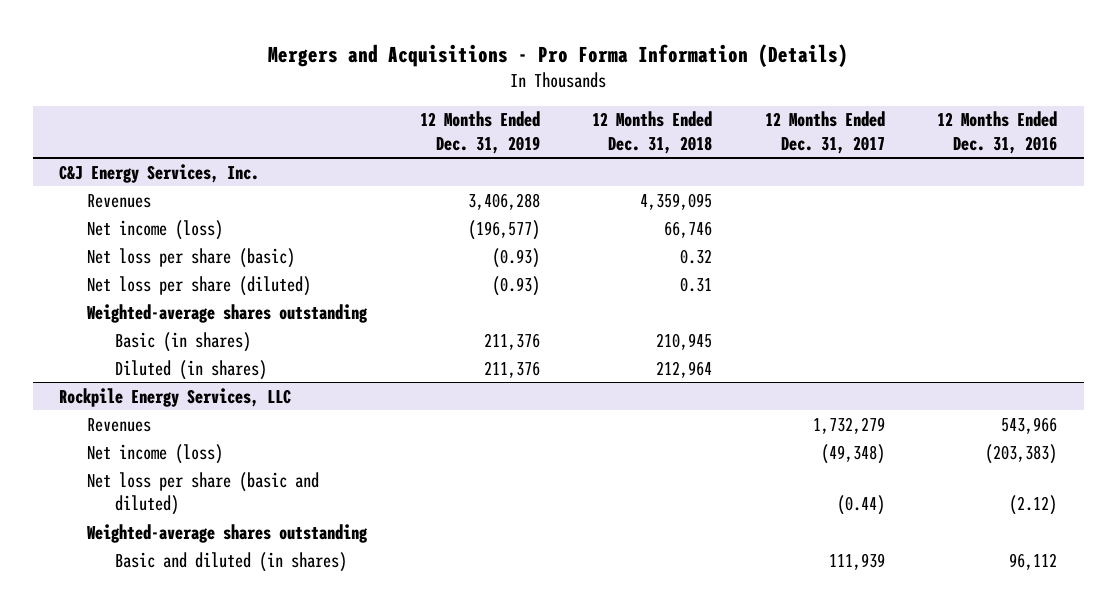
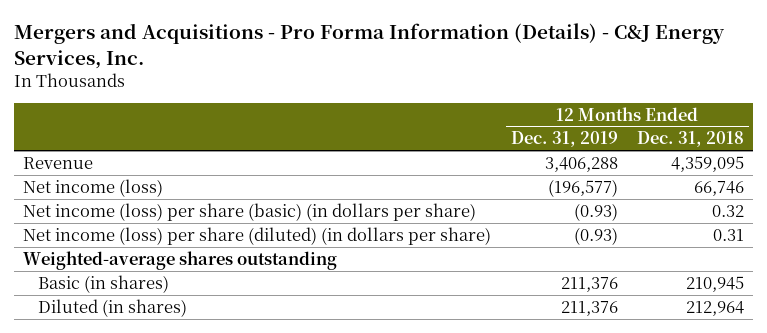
- Mergers and Acquisitions - Pro Forma Information (Details)
+ Mergers and Acquisitions - Pro Forma Information (Details) - C&J Energy Services, Inc.
- | 12 Months Ended Dec. 31, 2019 | 12 Months Ended Dec. 31, 2018 | 12 Months Ended Dec. 31, 2017 | 12 Months Ended Dec. 31, 2016
+ | 12 Months Ended Dec. 31, 2019 | 12 Months Ended Dec. 31, 2018
- C&J Energy Services, Inc.
- Revenues | 3,406,288 | 4,359,095 | |
+ Revenue | 3,406,288 | 4,359,095
- Net loss per share (basic) | (0.93) | 0.32 | |
- Net loss per share (diluted) | (0.93) | 0.31 | |
+ Net income (loss) per share (basic) (in dollars per share) | (0.93) | 0.32
+ Net income (loss) per share (diluted) (in dollars per share) | (0.93) | 0.31
- Rockpile Energy Services, LLC
- Revenues | | | 1,732,279 | 543,966
- Net income (loss) | | | (49,348) | (203,383)
- Net loss per share (basic and diluted) | | | (0.44) | (2.12)
- Weighted-average shares outstanding
- Basic and diluted (in shares) | | | 111,939 | 96,112

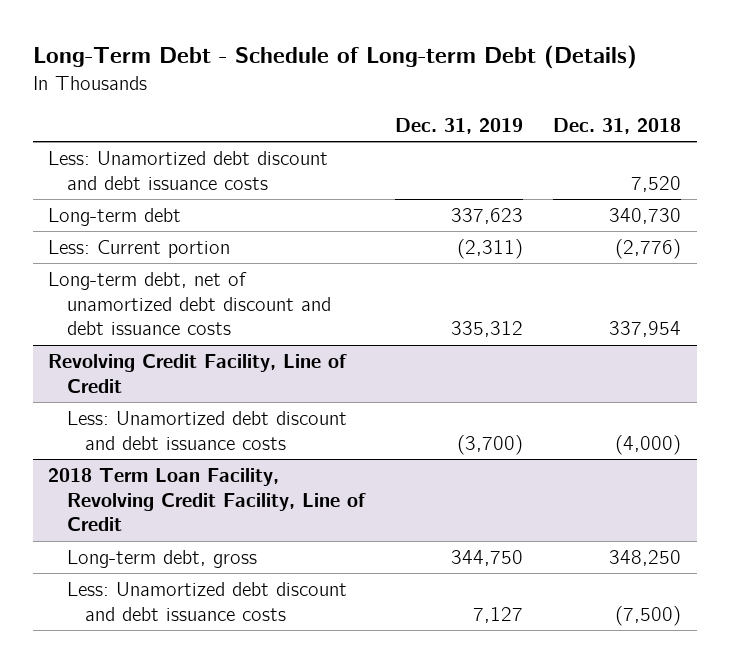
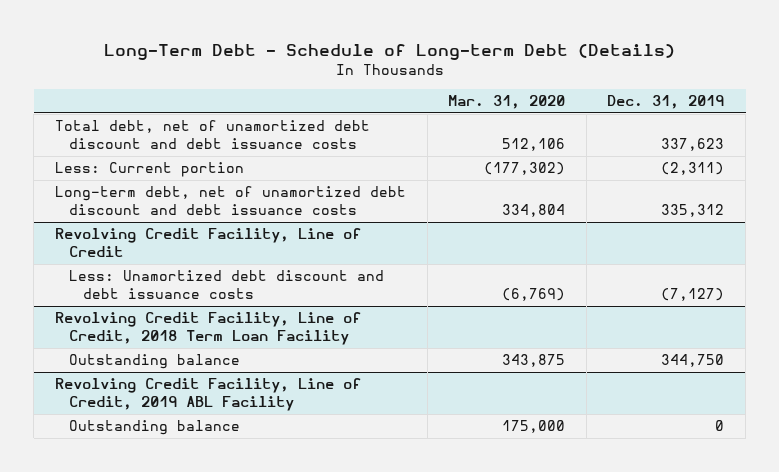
- | Dec. 31, 2019 | Dec. 31, 2018
+ | Mar. 31, 2020 | Dec. 31, 2019
- Less: Unamortized debt discount and debt issuance costs | | 7,520
- Long-term debt | 337,623 | 340,730
+ Total debt, net of unamortized debt discount and debt issuance costs | 512,106 | 337,623
@ Revolving Credit Facility, Line of Credit
- Less: Unamortized debt discount and debt issuance costs | (3,700) | (4,000)
- 2018 Term Loan Facility, Revolving Credit Facility, Line of Credit
- Long-term debt, gross | 344,750 | 348,250
- Less: Unamortized debt discount and debt issuance costs | 7,127 | (7,500)
@ Revolving Credit Facility, Line of Credit
+ Less: Unamortized debt discount and debt issuance costs | (6,769) | (7,127)
+ Revolving Credit Facility, Line of Credit, 2018 Term Loan Facility
+ Outstanding balance | 343,875 | 344,750
+ Revolving Credit Facility, Line of Credit, 2019 ABL Facility
+ Outstanding balance | 175,000 | 0

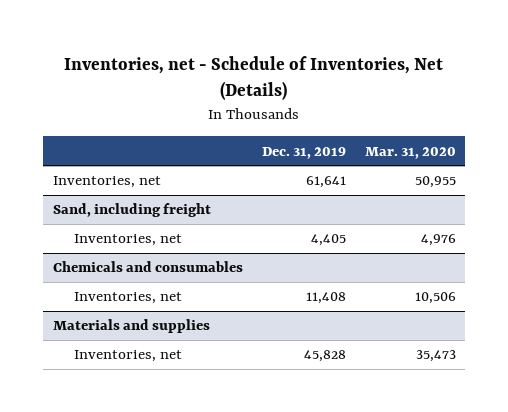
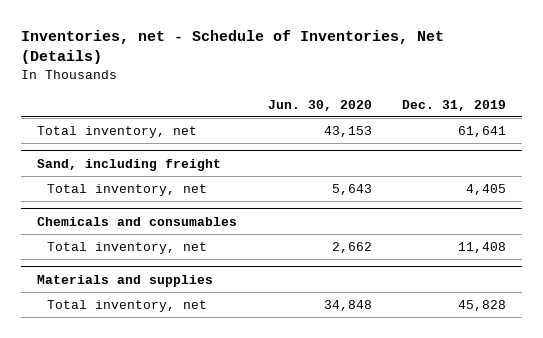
- | Dec. 31, 2019 | Mar. 31, 2020
+ | Jun. 30, 2020 | Dec. 31, 2019
- Inventories, net | 61,641 | 50,955
+ Total inventory, net | 43,153 | 61,641
@ Sand, including freight
- Inventories, net | 4,405 | 4,976
+ Total inventory, net | 5,643 | 4,405
@ Chemicals and consumables
- Inventories, net | 11,408 | 10,506
+ Total inventory, net | 2,662 | 11,408
@ Materials and supplies
- Inventories, net | 45,828 | 35,473
+ Total inventory, net | 34,848 | 45,828

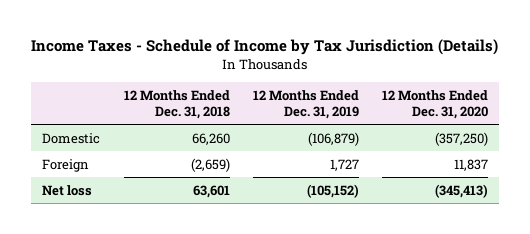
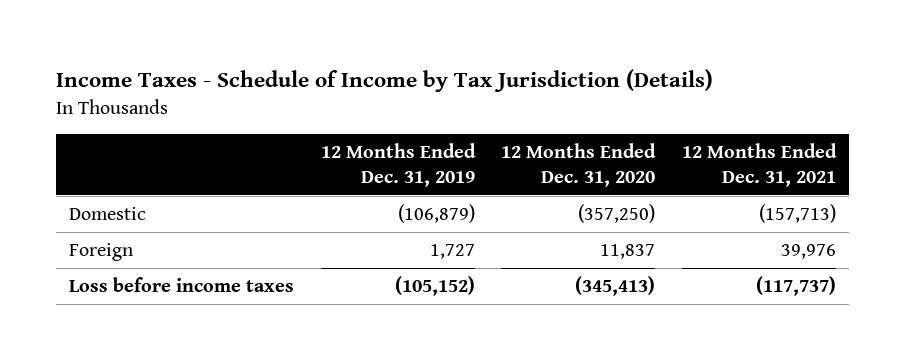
- | 12 Months Ended Dec. 31, 2018 | 12 Months Ended Dec. 31, 2019 | 12 Months Ended Dec. 31, 2020
+ | 12 Months Ended Dec. 31, 2019 | 12 Months Ended Dec. 31, 2020 | 12 Months Ended Dec. 31, 2021
- Net loss | 63,601 | (105,152) | (345,413)
+ Loss before income taxes | (105,152) | (345,413) | (117,737)

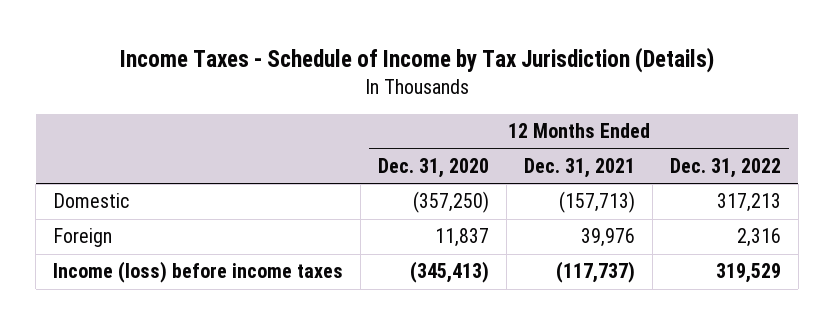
- | 12 Months Ended Dec. 31, 2019 | 12 Months Ended Dec. 31, 2020 | 12 Months Ended Dec. 31, 2021
+ | 12 Months Ended Dec. 31, 2020 | 12 Months Ended Dec. 31, 2021 | 12 Months Ended Dec. 31, 2022
- Loss before income taxes | (105,152) | (345,413) | (117,737)
+ Income (loss) before income taxes | (345,413) | (117,737) | 319,529

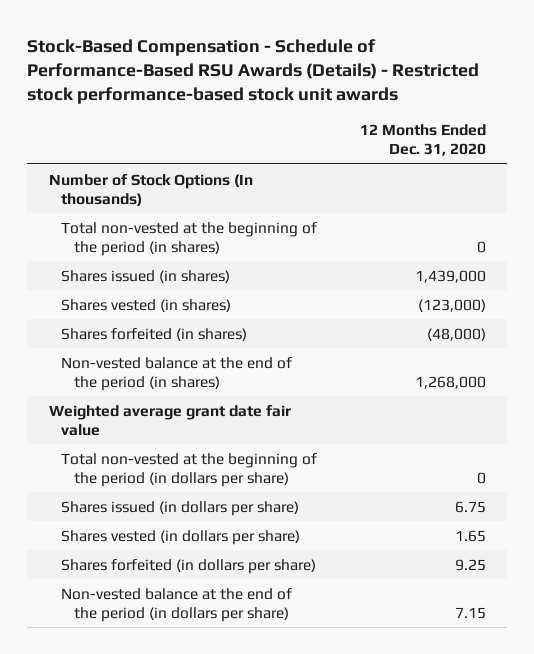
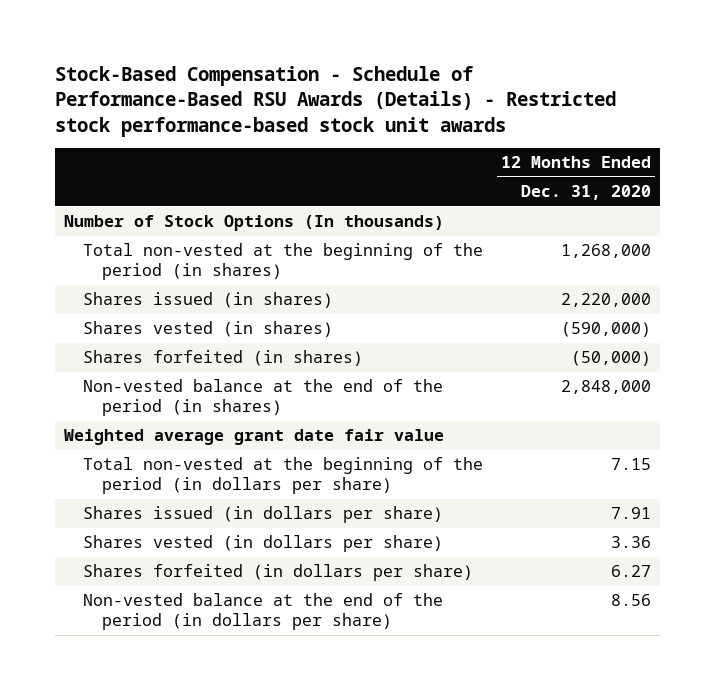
- Total non-vested at the beginning of the period (in shares) | 0
- Shares issued (in shares) | 1,439,000
- Shares vested (in shares) | (123,000)
- Shares forfeited (in shares) | (48,000)
- Non-vested balance at the end of the period (in shares) | 1,268,000
+ Total non-vested at the beginning of the period (in shares) | 1,268,000
+ Shares issued (in shares) | 2,220,000
+ Shares vested (in shares) | (590,000)
+ Shares forfeited (in shares) | (50,000)
+ Non-vested balance at the end of the period (in shares) | 2,848,000
- Total non-vested at the beginning of the period (in dollars per share) | 0
- Shares issued (in dollars per share) | 6.75
- Shares vested (in dollars per share) | 1.65
- Shares forfeited (in dollars per share) | 9.25
- Non-vested balance at the end of the period (in dollars per share) | 7.15
+ Total non-vested at the beginning of the period (in dollars per share) | 7.15
+ Shares issued (in dollars per share) | 7.91
+ Shares vested (in dollars per share) | 3.36
+ Shares forfeited (in dollars per share) | 6.27
+ Non-vested balance at the end of the period (in dollars per share) | 8.56

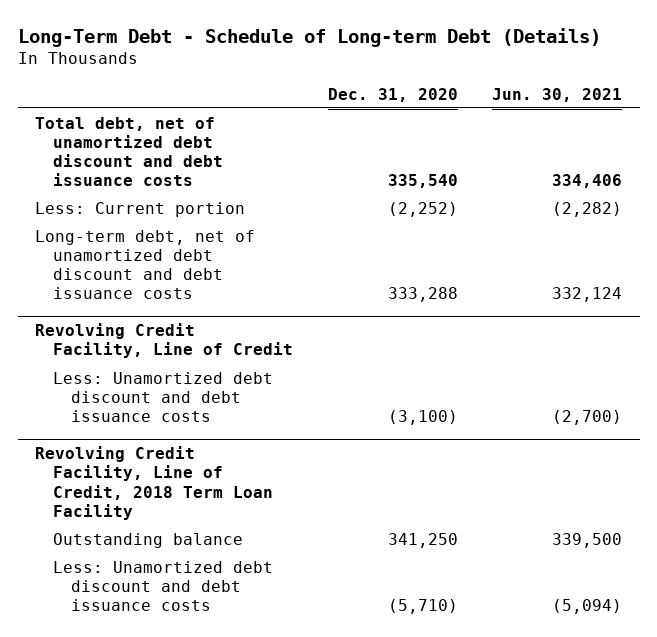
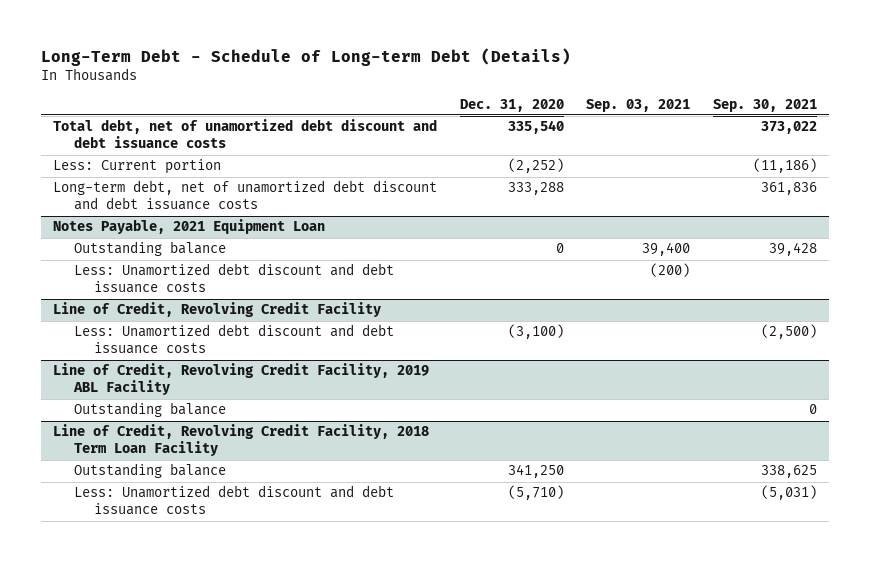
- | Dec. 31, 2020 | Jun. 30, 2021
+ | Dec. 31, 2020 | Sep. 03, 2021 | Sep. 30, 2021
- Revolving Credit Facility, Line of Credit
+ Notes Payable, 2021 Equipment Loan
+ Outstanding balance | 0 | 39,400 | 39,428
+ Less: Unamortized debt discount and debt issuance costs | | (200) |
+ Line of Credit, Revolving Credit Facility
- Revolving Credit Facility, Line of Credit, 2018 Term Loan Facility
+ Line of Credit, Revolving Credit Facility, 2019 ABL Facility
+ Outstanding balance | | | 0
+ Line of Credit, Revolving Credit Facility, 2018 Term Loan Facility

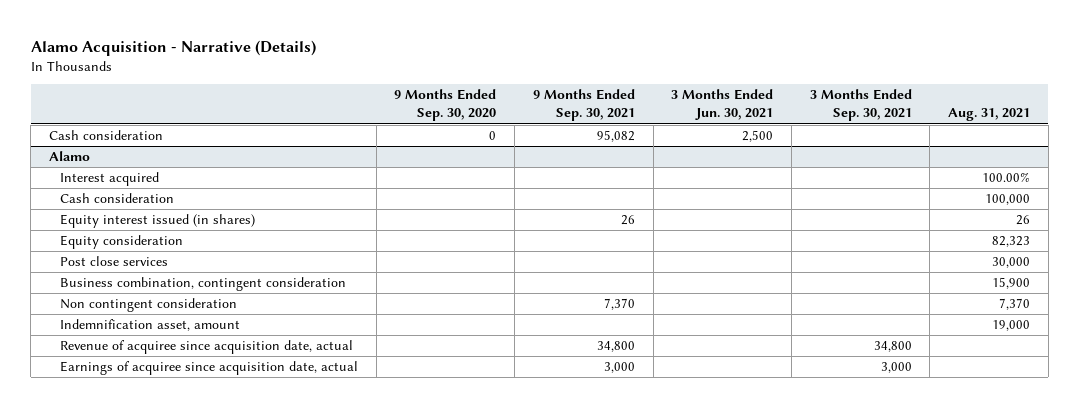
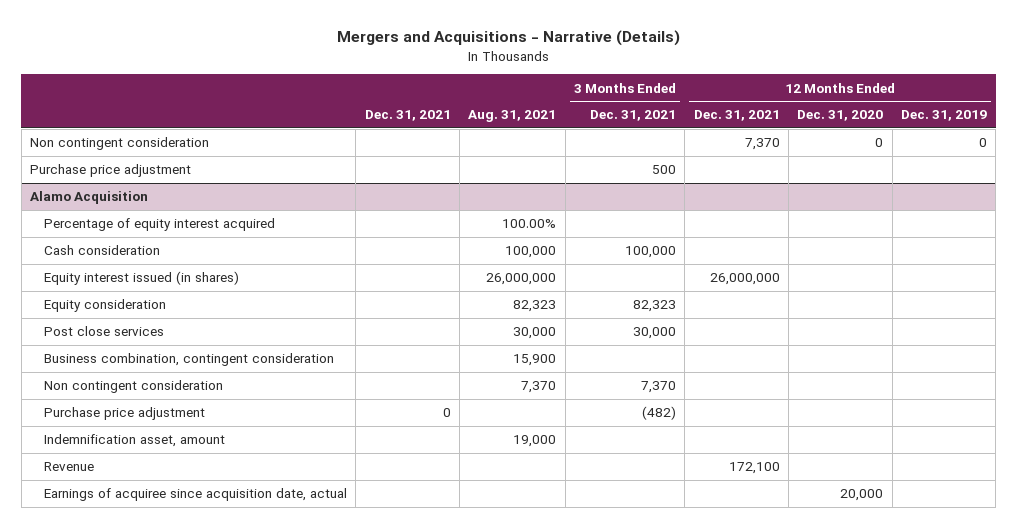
- Alamo Acquisition - Narrative (Details)
+ Mergers and Acquisitions - Narrative (Details)
- | 9 Months Ended Sep. 30, 2020 | 9 Months Ended Sep. 30, 2021 | 3 Months Ended Jun. 30, 2021 | 3 Months Ended Sep. 30, 2021 | Aug. 31, 2021
+ | Dec. 31, 2021 | Aug. 31, 2021 | 3 Months Ended Dec. 31, 2021 | 12 Months Ended Dec. 31, 2021 | 12 Months Ended Dec. 31, 2020 | 12 Months Ended Dec. 31, 2019
- Cash consideration | 0 | 95,082 | 2,500 | |
- Alamo
- Interest acquired | | | | | 100.00%
+ Non contingent consideration | | | | 7,370 | 0 | 0
+ Purchase price adjustment | | | 500 | | |
+ Alamo Acquisition
+ Percentage of equity interest acquired | | 100.00% | | | |
- Equity interest issued (in shares) | | 26 | | | 26
+ Equity interest issued (in shares) | | 26,000,000 | | 26,000,000 | |
+ Purchase price adjustment | 0 | | (482) | | |
- Revenue of acquiree since acquisition date, actual | | 34,800 | | 34,800 |
+ Revenue | | | | 172,100 | |

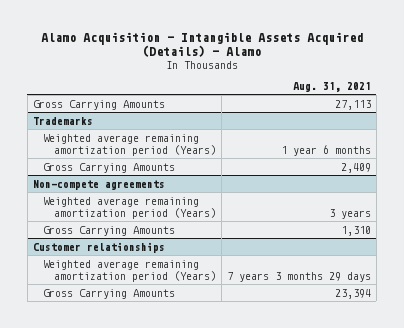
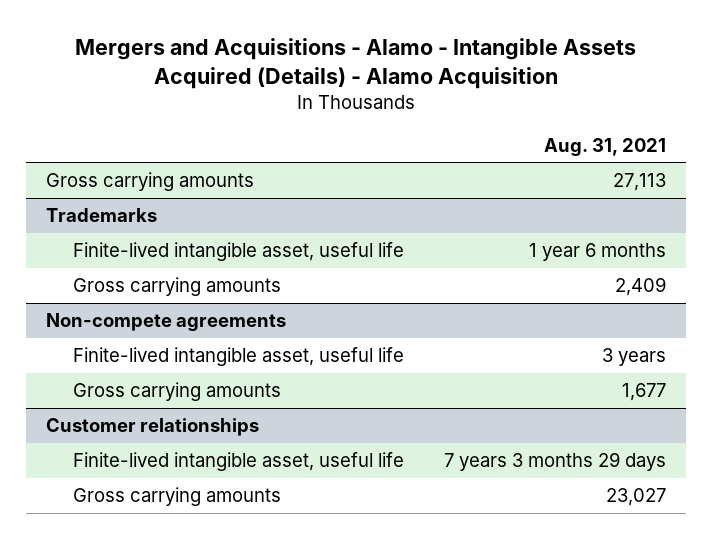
- Alamo Acquisition - Intangible Assets Acquired (Details) - Alamo
+ Mergers and Acquisitions - Alamo - Intangible Assets Acquired (Details) - Alamo Acquisition
- Gross Carrying Amounts | 27,113
+ Gross carrying amounts | 27,113
@ Trademarks
- Weighted average remaining amortization period (Years) | 1 year 6 months
- Gross Carrying Amounts | 2,409
+ Finite-lived intangible asset, useful life | 1 year 6 months
+ Gross carrying amounts | 2,409
@ Non-compete agreements
- Weighted average remaining amortization period (Years) | 3 years
- Gross Carrying Amounts | 1,310
+ Finite-lived intangible asset, useful life | 3 years
+ Gross carrying amounts | 1,677
@ Customer relationships
- Weighted average remaining amortization period (Years) | 7 years 3 months 29 days
- Gross Carrying Amounts | 23,394
+ Finite-lived intangible asset, useful life | 7 years 3 months 29 days
+ Gross carrying amounts | 23,027

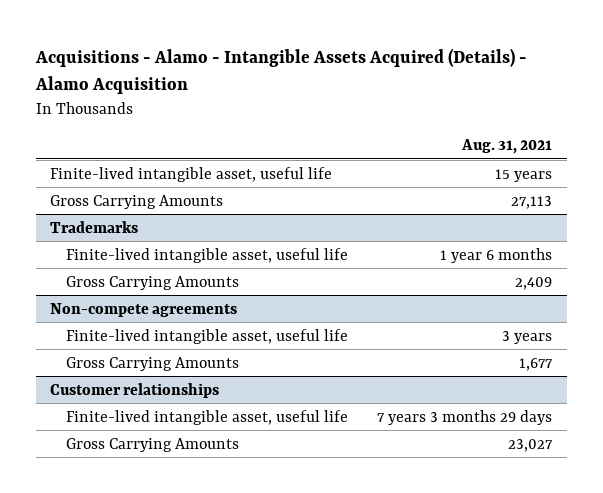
- Mergers and Acquisitions - Alamo - Intangible Assets Acquired (Details) - Alamo Acquisition
+ Acquisitions - Alamo - Intangible Assets Acquired (Details) - Alamo Acquisition
- Gross carrying amounts | 27,113
+ Finite-lived intangible asset, useful life | 15 years
+ Gross Carrying Amounts | 27,113
@ Trademarks
- Gross carrying amounts | 2,409
+ Gross Carrying Amounts | 2,409
@ Non-compete agreements
- Gross carrying amounts | 1,677
+ Gross Carrying Amounts | 1,677
@ Customer relationships
- Gross carrying amounts | 23,027
+ Gross Carrying Amounts | 23,027

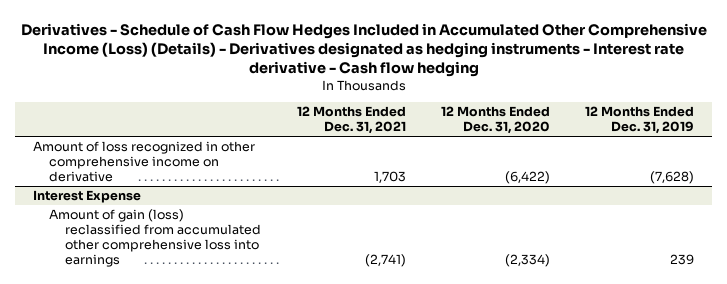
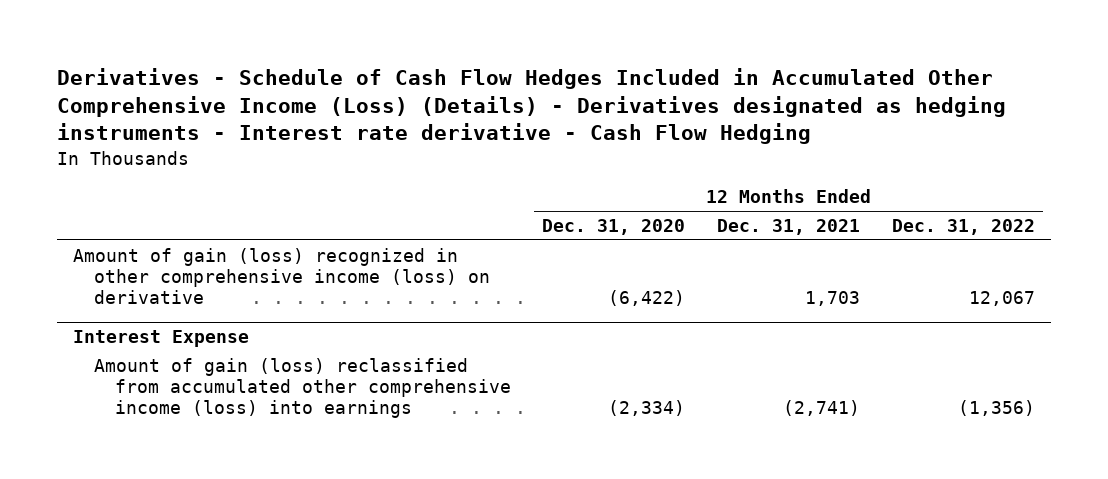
- Derivatives - Schedule of Cash Flow Hedges Included in Accumulated Other Comprehensive Income (Loss) (Details) - Derivatives designated as hedging instruments - Interest rate derivative - Cash flow hedging
+ Derivatives - Schedule of Cash Flow Hedges Included in Accumulated Other Comprehensive Income (Loss) (Details) - Derivatives designated as hedging instruments - Interest rate derivative - Cash Flow Hedging
- | 12 Months Ended Dec. 31, 2021 | 12 Months Ended Dec. 31, 2020 | 12 Months Ended Dec. 31, 2019
+ | 12 Months Ended Dec. 31, 2020 | 12 Months Ended Dec. 31, 2021 | 12 Months Ended Dec. 31, 2022
- Amount of loss recognized in other comprehensive income on derivative | 1,703 | (6,422) | (7,628)
+ Amount of gain (loss) recognized in other comprehensive income (loss) on derivative | (6,422) | 1,703 | 12,067
@ Interest Expense
- Amount of gain (loss) reclassified from accumulated other comprehensive loss into earnings | (2,741) | (2,334) | 239
+ Amount of gain (loss) reclassified from accumulated other comprehensive income (loss) into earnings | (2,334) | (2,741) | (1,356)

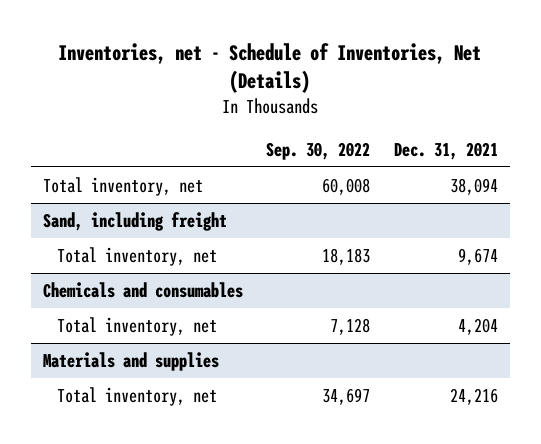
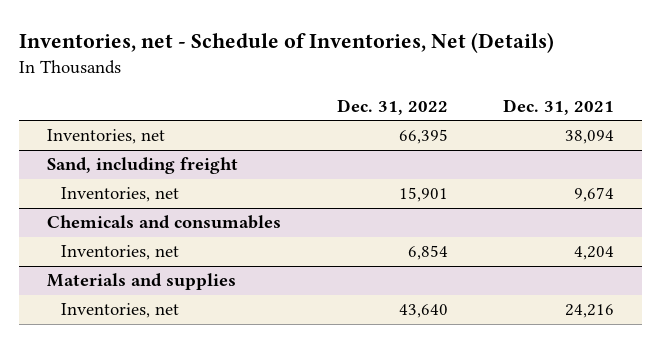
- | Sep. 30, 2022 | Dec. 31, 2021
+ | Dec. 31, 2022 | Dec. 31, 2021
- Total inventory, net | 60,008 | 38,094
+ Inventories, net | 66,395 | 38,094
@ Sand, including freight
- Total inventory, net | 18,183 | 9,674
+ Inventories, net | 15,901 | 9,674
@ Chemicals and consumables
- Total inventory, net | 7,128 | 4,204
+ Inventories, net | 6,854 | 4,204
@ Materials and supplies
- Total inventory, net | 34,697 | 24,216
+ Inventories, net | 43,640 | 24,216

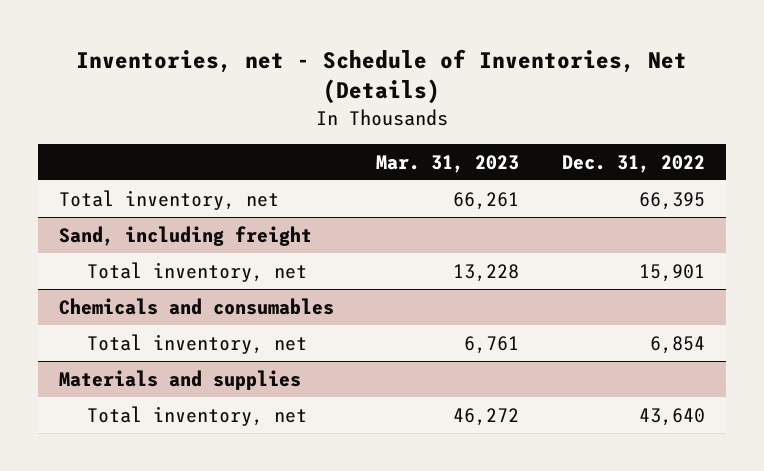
- | Dec. 31, 2022 | Dec. 31, 2021
+ | Mar. 31, 2023 | Dec. 31, 2022
- Inventories, net | 66,395 | 38,094
+ Total inventory, net | 66,261 | 66,395
@ Sand, including freight
- Inventories, net | 15,901 | 9,674
+ Total inventory, net | 13,228 | 15,901
@ Chemicals and consumables
- Inventories, net | 6,854 | 4,204
+ Total inventory, net | 6,761 | 6,854
@ Materials and supplies
- Inventories, net | 43,640 | 24,216
+ Total inventory, net | 46,272 | 43,640

